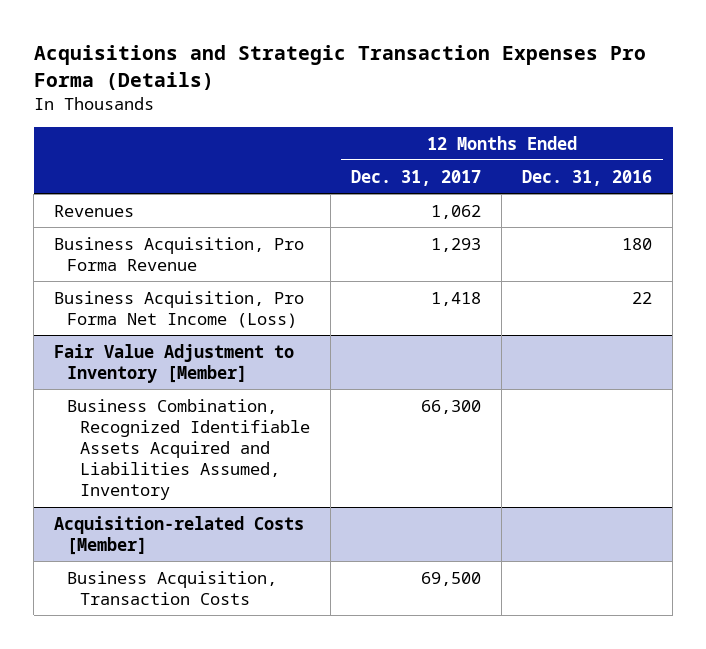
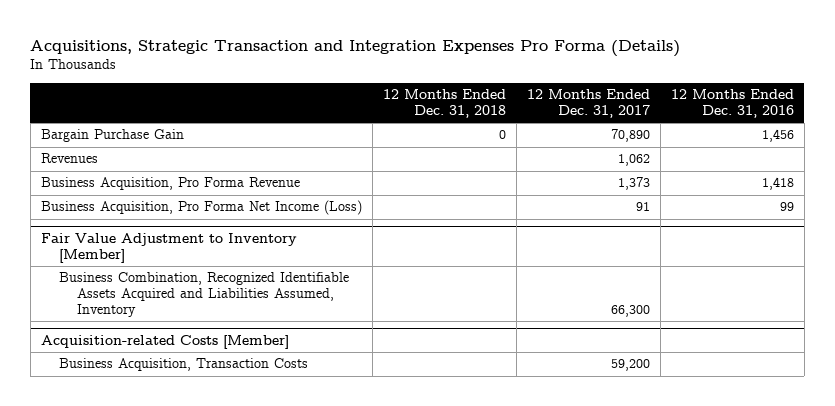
- Acquisitions and Strategic Transaction Expenses Pro Forma (Details)
+ Acquisitions, Strategic Transaction and Integration Expenses Pro Forma (Details)
- | 12 Months Ended Dec. 31, 2017 | 12 Months Ended Dec. 31, 2016
+ | 12 Months Ended Dec. 31, 2018 | 12 Months Ended Dec. 31, 2017 | 12 Months Ended Dec. 31, 2016
+ Bargain Purchase Gain | 0 | 70,890 | 1,456
- Business Acquisition, Pro Forma Revenue | 1,293 | 180
- Business Acquisition, Pro Forma Net Income (Loss) | 1,418 | 22
+ Business Acquisition, Pro Forma Revenue | | 1,373 | 1,418
+ Business Acquisition, Pro Forma Net Income (Loss) | | 91 | 99
@ Acquisition-related Costs [Member]
- Business Acquisition, Transaction Costs | 69,500 |
+ Business Acquisition, Transaction Costs | | 59,200 |

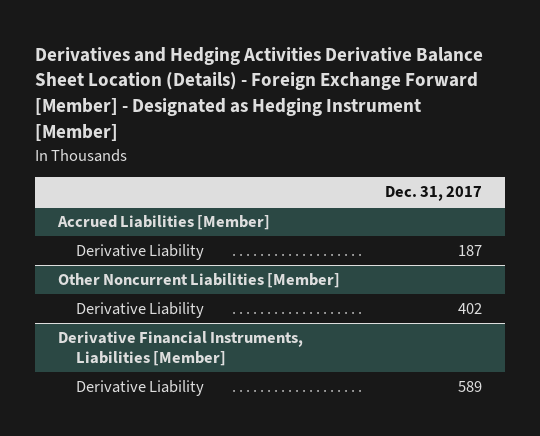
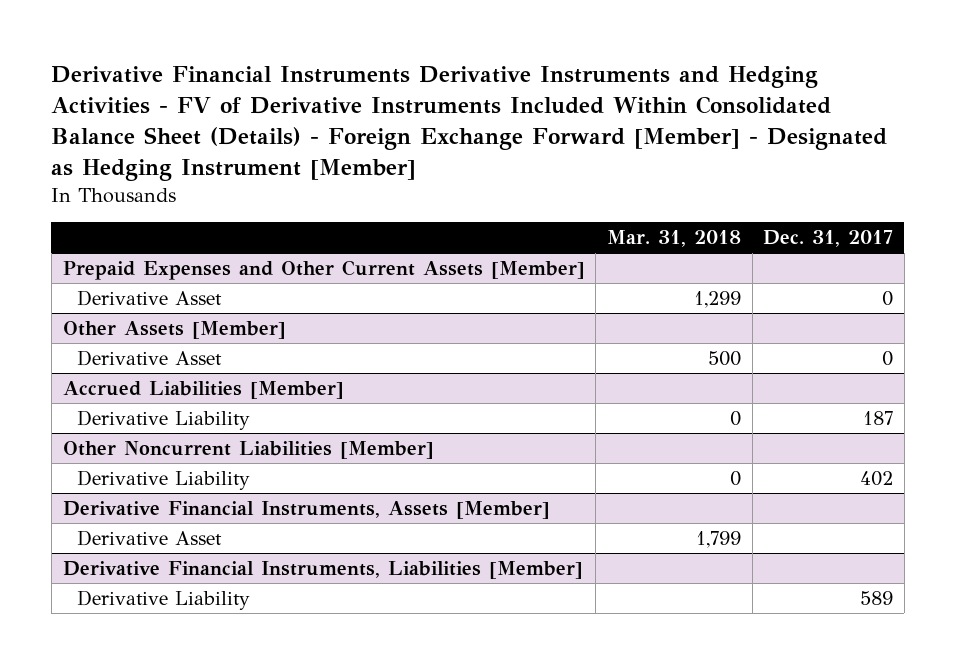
- Derivatives and Hedging Activities Derivative Balance Sheet Location (Details) - Foreign Exchange Forward [Member] - Designated as Hedging Instrument [Member]
+ Derivative Financial Instruments Derivative Instruments and Hedging Activities - FV of Derivative Instruments Included Within Consolidated Balance Sheet (Details) - Foreign Exchange Forward [Member] - Designated as Hedging Instrument [Member]
- | Dec. 31, 2017
+ | Mar. 31, 2018 | Dec. 31, 2017
+ Prepaid Expenses and Other Current Assets [Member]
+ Derivative Asset | 1,299 | 0
+ Other Assets [Member]
+ Derivative Asset | 500 | 0
+ Derivative Financial Instruments, Assets [Member]
+ Derivative Asset | 1,799 |

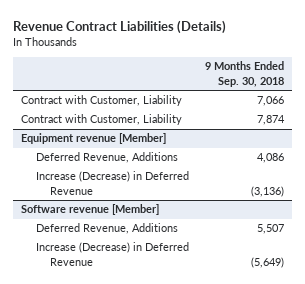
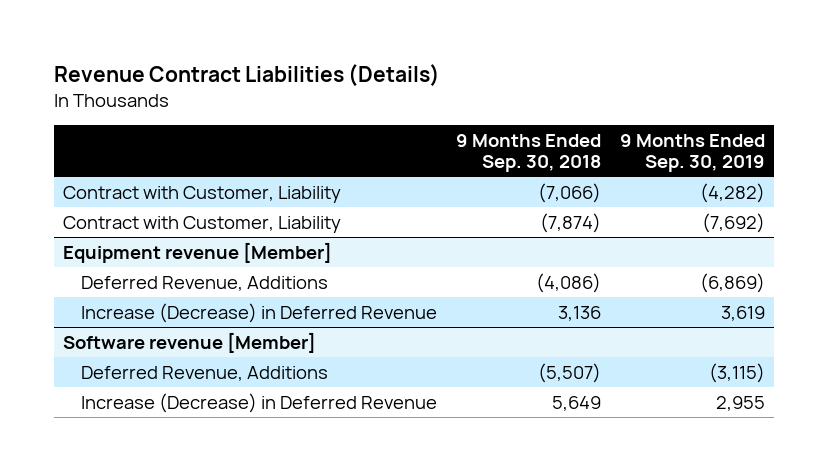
- | 9 Months Ended Sep. 30, 2018
+ | 9 Months Ended Sep. 30, 2018 | 9 Months Ended Sep. 30, 2019
- Contract with Customer, Liability | 7,066
- Contract with Customer, Liability | 7,874
+ Contract with Customer, Liability | (7,066) | (4,282)
+ Contract with Customer, Liability | (7,874) | (7,692)
@ Equipment revenue [Member]
- Deferred Revenue, Additions | 4,086
- Increase (Decrease) in Deferred Revenue | (3,136)
+ Deferred Revenue, Additions | (4,086) | (6,869)
+ Increase (Decrease) in Deferred Revenue | 3,136 | 3,619
@ Software revenue [Member]
- Deferred Revenue, Additions | 5,507
- Increase (Decrease) in Deferred Revenue | (5,649)
+ Deferred Revenue, Additions | (5,507) | (3,115)
+ Increase (Decrease) in Deferred Revenue | 5,649 | 2,955

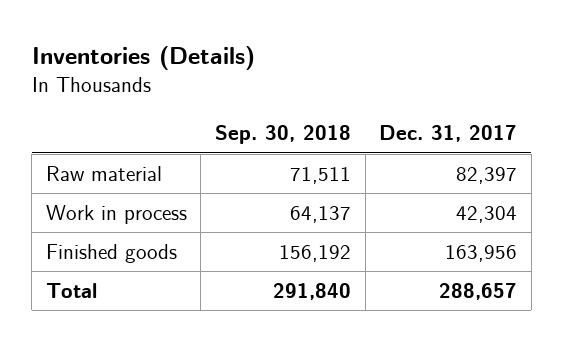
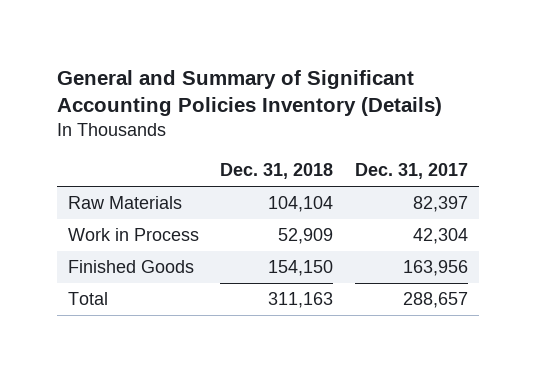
- Inventories (Details)
+ General and Summary of Significant Accounting Policies Inventory (Details)
- | Sep. 30, 2018 | Dec. 31, 2017
+ | Dec. 31, 2018 | Dec. 31, 2017
- Raw material | 71,511 | 82,397
- Work in process | 64,137 | 42,304
- Finished goods | 156,192 | 163,956
+ Raw Materials | 104,104 | 82,397
+ Work in Process | 52,909 | 42,304
+ Finished Goods | 154,150 | 163,956

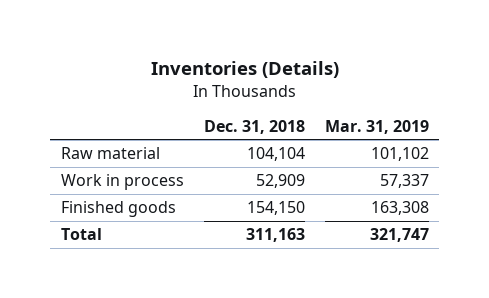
- General and Summary of Significant Accounting Policies Inventory (Details)
+ Inventories (Details)
- | Dec. 31, 2018 | Dec. 31, 2017
+ | Dec. 31, 2018 | Mar. 31, 2019
- Raw Materials | 104,104 | 82,397
- Work in Process | 52,909 | 42,304
- Finished Goods | 154,150 | 163,956
+ Raw material | 104,104 | 101,102
+ Work in process | 52,909 | 57,337
+ Finished goods | 154,150 | 163,308

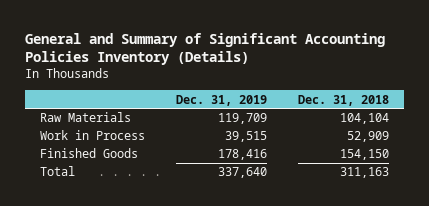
- Inventories (Details)
+ General and Summary of Significant Accounting Policies Inventory (Details)
- | Dec. 31, 2018 | Mar. 31, 2019
+ | Dec. 31, 2019 | Dec. 31, 2018
- Raw material | 104,104 | 101,102
- Work in process | 52,909 | 57,337
- Finished goods | 154,150 | 163,308
+ Raw Materials | 119,709 | 104,104
+ Work in Process | 39,515 | 52,909
+ Finished Goods | 178,416 | 154,150

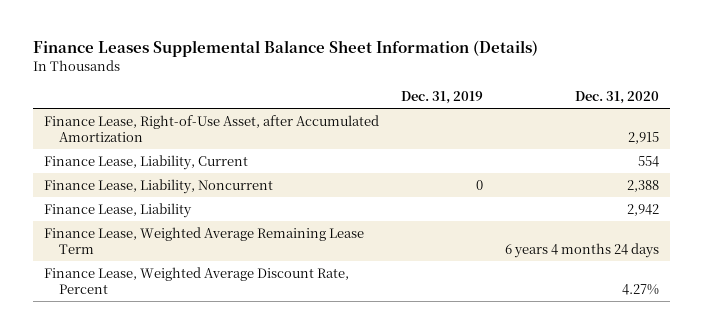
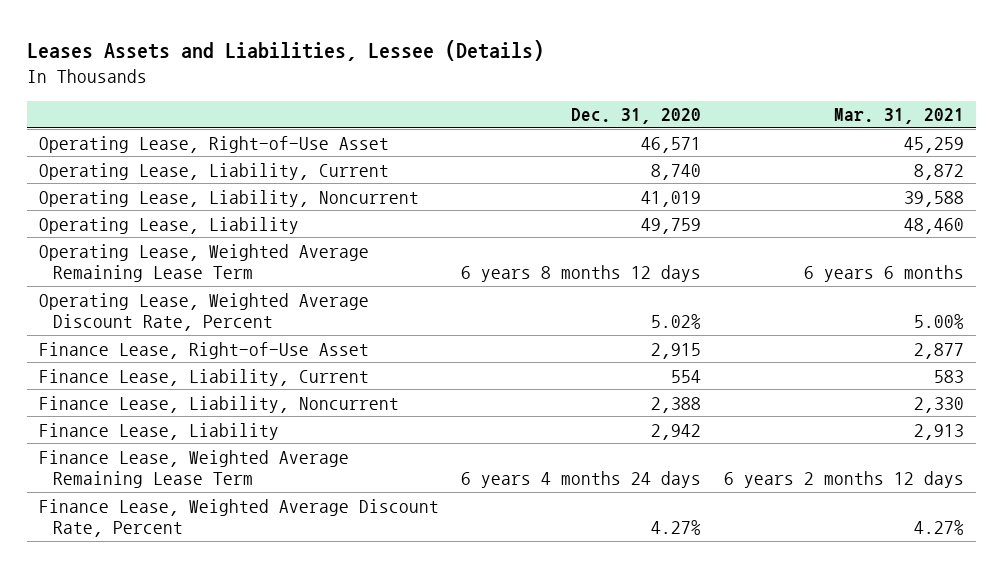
- Finance Leases Supplemental Balance Sheet Information (Details)
+ Leases Assets and Liabilities, Lessee (Details)
- | Dec. 31, 2019 | Dec. 31, 2020
+ | Dec. 31, 2020 | Mar. 31, 2021
- Finance Lease, Right-of-Use Asset, after Accumulated Amortization | | 2,915
+ Operating Lease, Right-of-Use Asset | 46,571 | 45,259
+ Operating Lease, Liability, Current | 8,740 | 8,872
+ Operating Lease, Liability, Noncurrent | 41,019 | 39,588
+ Operating Lease, Liability | 49,759 | 48,460
+ Operating Lease, Weighted Average Remaining Lease Term | 6 years 8 months 12 days | 6 years 6 months
+ Operating Lease, Weighted Average Discount Rate, Percent | 5.02% | 5.00%
+ Finance Lease, Right-of-Use Asset | 2,915 | 2,877

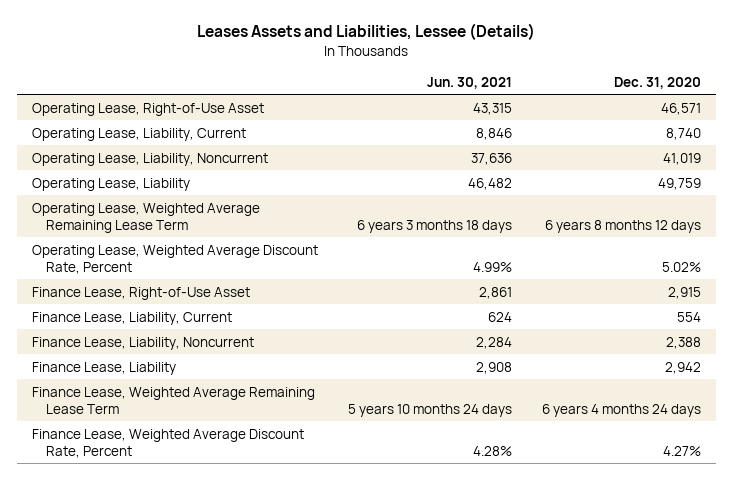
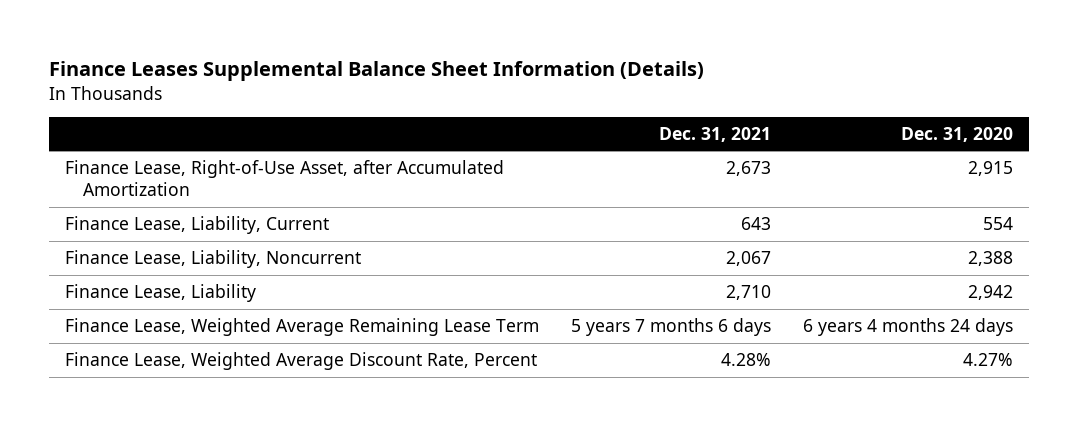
- Leases Assets and Liabilities, Lessee (Details)
+ Finance Leases Supplemental Balance Sheet Information (Details)
- | Jun. 30, 2021 | Dec. 31, 2020
+ | Dec. 31, 2021 | Dec. 31, 2020
- Operating Lease, Right-of-Use Asset | 43,315 | 46,571
- Operating Lease, Liability, Current | 8,846 | 8,740
- Operating Lease, Liability, Noncurrent | 37,636 | 41,019
- Operating Lease, Liability | 46,482 | 49,759
- Operating Lease, Weighted Average Remaining Lease Term | 6 years 3 months 18 days | 6 years 8 months 12 days
- Operating Lease, Weighted Average Discount Rate, Percent | 4.99% | 5.02%
- Finance Lease, Right-of-Use Asset | 2,861 | 2,915
+ Finance Lease, Right-of-Use Asset, after Accumulated Amortization | 2,673 | 2,915

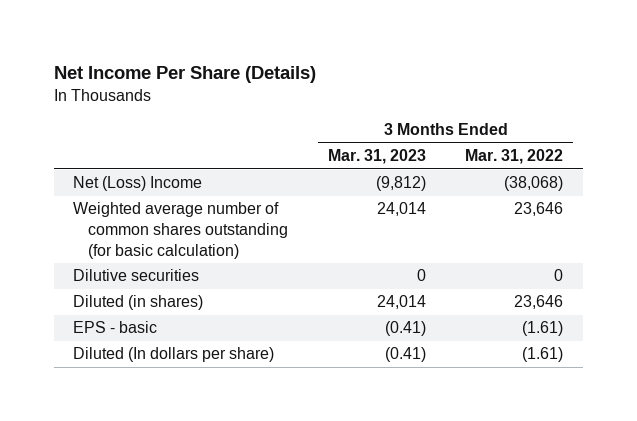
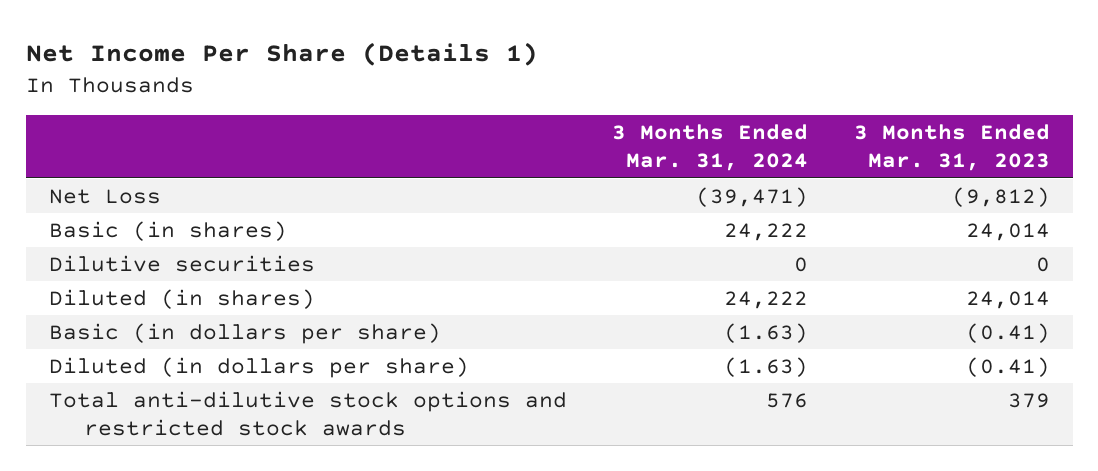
- Net Income Per Share (Details)
+ Net Income Per Share (Details 1)
- | 3 Months Ended Mar. 31, 2023 | 3 Months Ended Mar. 31, 2022
+ | 3 Months Ended Mar. 31, 2024 | 3 Months Ended Mar. 31, 2023
- Net (Loss) Income | (9,812) | (38,068)
- Weighted average number of common shares outstanding (for basic calculation) | 24,014 | 23,646
+ Net Loss | (39,471) | (9,812)
+ Basic (in shares) | 24,222 | 24,014
- EPS - basic | (0.41) | (1.61)
- Diluted (In dollars per share) | (0.41) | (1.61)
+ Basic (in dollars per share) | (1.63) | (0.41)
+ Diluted (in dollars per share) | (1.63) | (0.41)
+ Total anti-dilutive stock options and restricted stock awards | 576 | 379

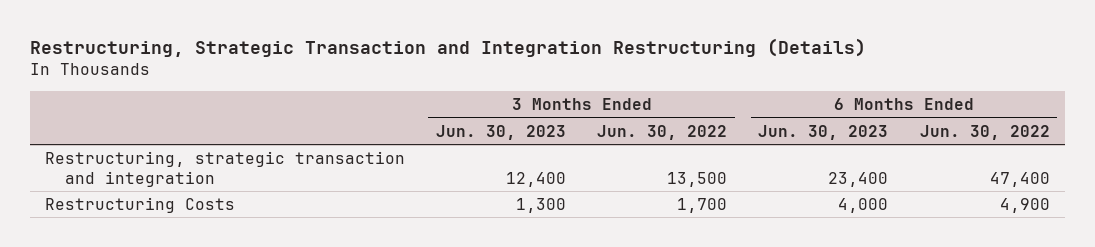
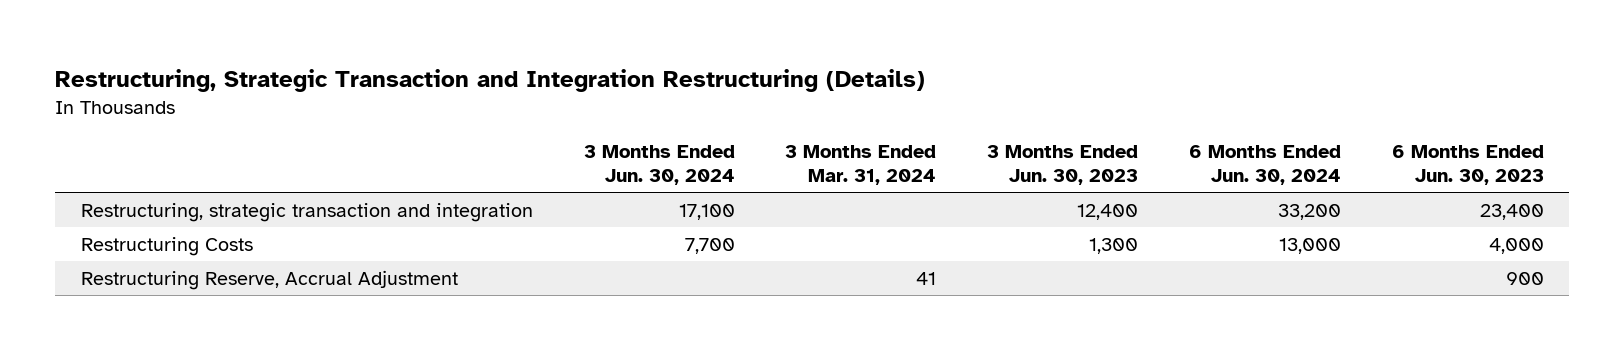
- | 3 Months Ended Jun. 30, 2023 | 3 Months Ended Jun. 30, 2022 | 6 Months Ended Jun. 30, 2023 | 6 Months Ended Jun. 30, 2022
+ | 3 Months Ended Jun. 30, 2024 | 3 Months Ended Mar. 31, 2024 | 3 Months Ended Jun. 30, 2023 | 6 Months Ended Jun. 30, 2024 | 6 Months Ended Jun. 30, 2023
+ Restructuring Reserve, Accrual Adjustment | | 41 | | | 900

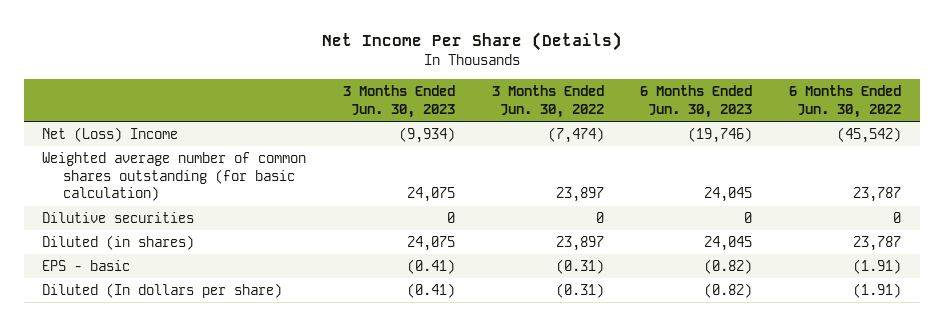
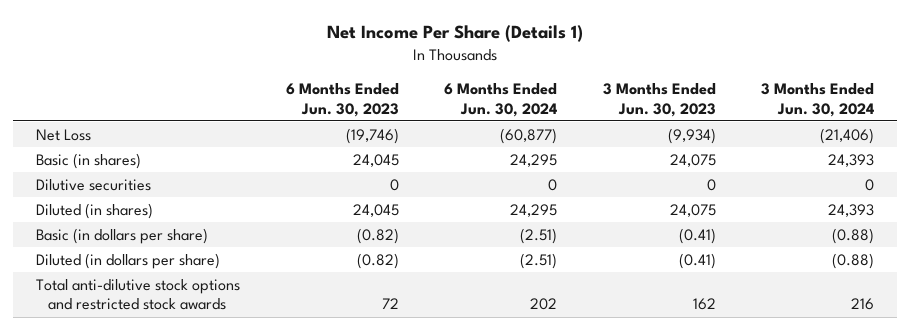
- Net Income Per Share (Details)
+ Net Income Per Share (Details 1)
- | 3 Months Ended Jun. 30, 2023 | 3 Months Ended Jun. 30, 2022 | 6 Months Ended Jun. 30, 2023 | 6 Months Ended Jun. 30, 2022
+ | 6 Months Ended Jun. 30, 2023 | 6 Months Ended Jun. 30, 2024 | 3 Months Ended Jun. 30, 2023 | 3 Months Ended Jun. 30, 2024
- Net (Loss) Income | (9,934) | (7,474) | (19,746) | (45,542)
- Weighted average number of common shares outstanding (for basic calculation) | 24,075 | 23,897 | 24,045 | 23,787
+ Net Loss | (19,746) | (60,877) | (9,934) | (21,406)
+ Basic (in shares) | 24,045 | 24,295 | 24,075 | 24,393
- EPS - basic | (0.41) | (0.31) | (0.82) | (1.91)
- Diluted (In dollars per share) | (0.41) | (0.31) | (0.82) | (1.91)
+ Basic (in dollars per share) | (0.82) | (2.51) | (0.41) | (0.88)
+ Diluted (in dollars per share) | (0.82) | (2.51) | (0.41) | (0.88)
+ Total anti-dilutive stock options and restricted stock awards | 72 | 202 | 162 | 216

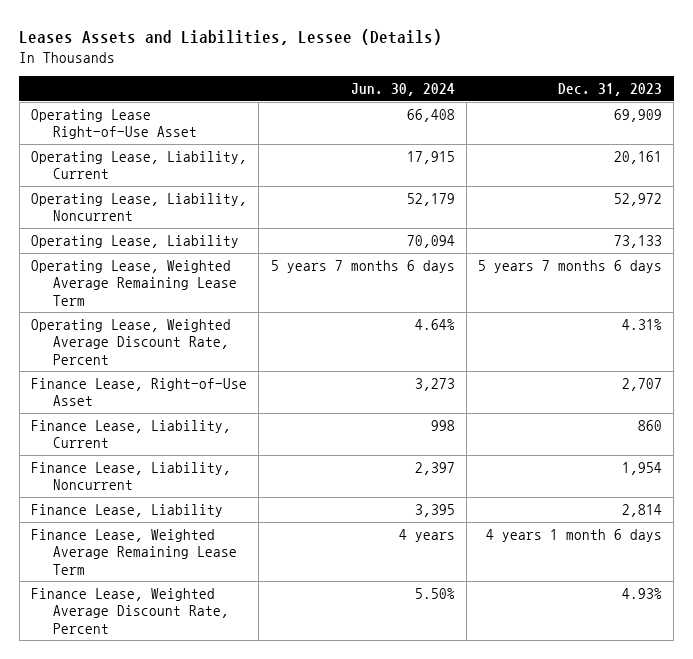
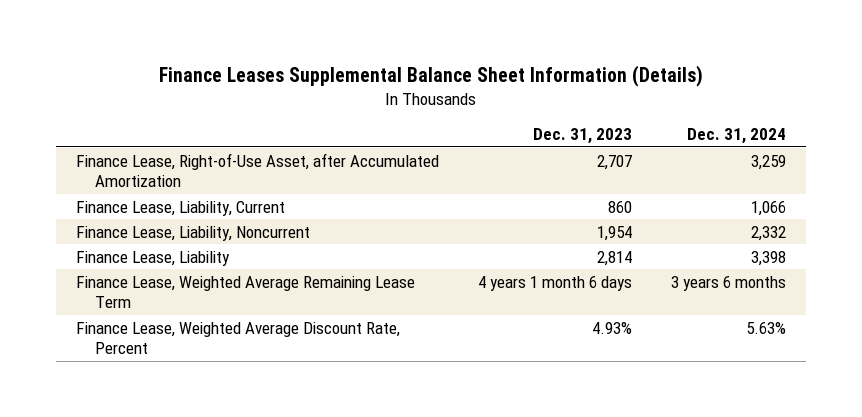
- Leases Assets and Liabilities, Lessee (Details)
+ Finance Leases Supplemental Balance Sheet Information (Details)
- | Jun. 30, 2024 | Dec. 31, 2023
+ | Dec. 31, 2023 | Dec. 31, 2024
- Operating Lease Right-of-Use Asset | 66,408 | 69,909
- Operating Lease, Liability, Current | 17,915 | 20,161
- Operating Lease, Liability, Noncurrent | 52,179 | 52,972
- Operating Lease, Liability | 70,094 | 73,133
- Operating Lease, Weighted Average Remaining Lease Term | 5 years 7 months 6 days | 5 years 7 months 6 days
- Operating Lease, Weighted Average Discount Rate, Percent | 4.64% | 4.31%
- Finance Lease, Right-of-Use Asset | 3,273 | 2,707
+ Finance Lease, Right-of-Use Asset, after Accumulated Amortization | 2,707 | 3,259

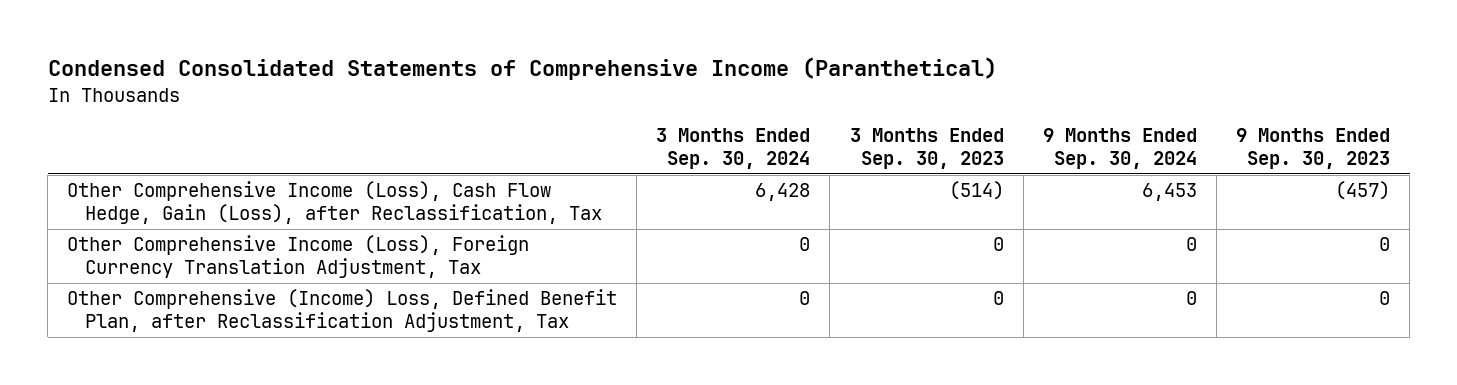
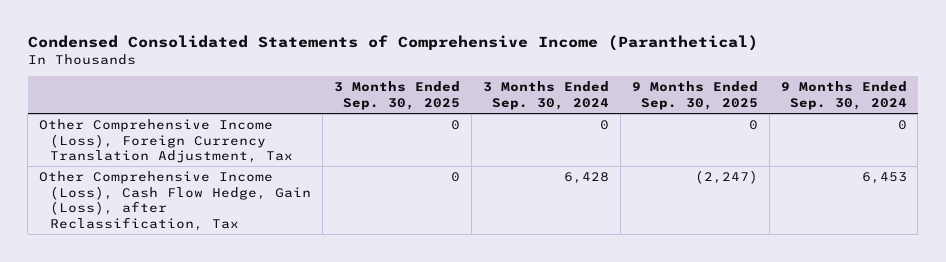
- | 3 Months Ended Sep. 30, 2024 | 3 Months Ended Sep. 30, 2023 | 9 Months Ended Sep. 30, 2024 | 9 Months Ended Sep. 30, 2023
+ | 3 Months Ended Sep. 30, 2025 | 3 Months Ended Sep. 30, 2024 | 9 Months Ended Sep. 30, 2025 | 9 Months Ended Sep. 30, 2024
- Other Comprehensive (Income) Loss, Defined Benefit Plan, after Reclassification Adjustment, Tax | 0 | 0 | 0 | 0
moved down: Other Comprehensive Income (Loss), Cash Flow Hedge, Gain (Loss), after Reclassification, Tax | 0 | 6,428 | (2,247) | 6,453

